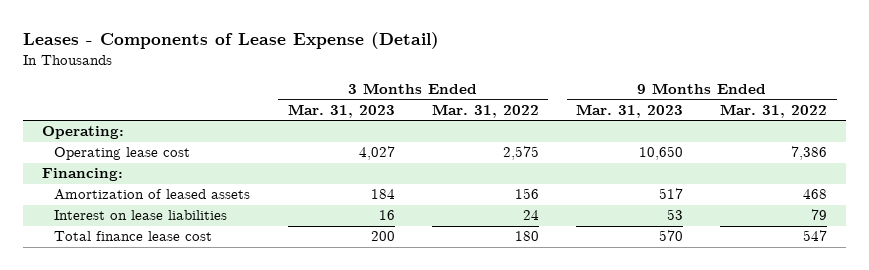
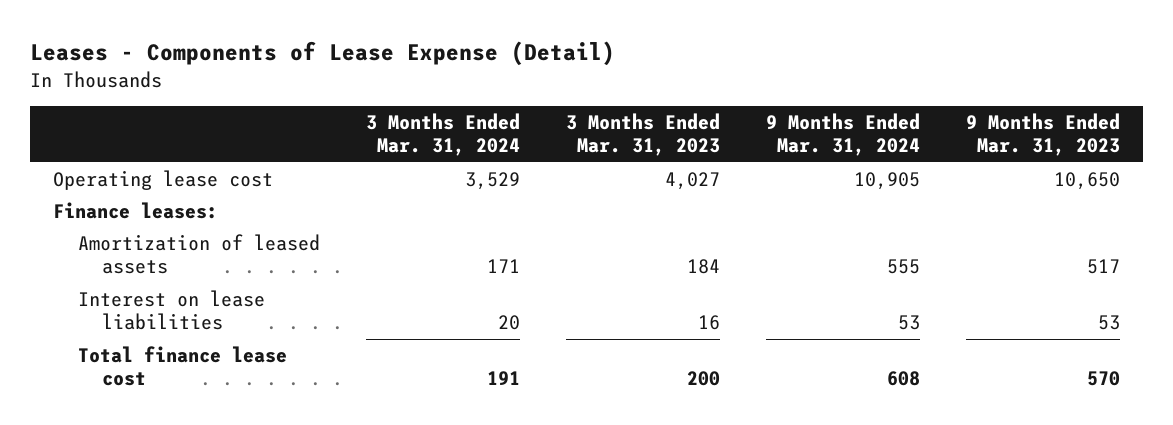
- | 3 Months Ended Mar. 31, 2023 | 3 Months Ended Mar. 31, 2022 | 9 Months Ended Mar. 31, 2023 | 9 Months Ended Mar. 31, 2022
+ | 3 Months Ended Mar. 31, 2024 | 3 Months Ended Mar. 31, 2023 | 9 Months Ended Mar. 31, 2024 | 9 Months Ended Mar. 31, 2023
- Operating:
- Financing:
+ Finance leases:

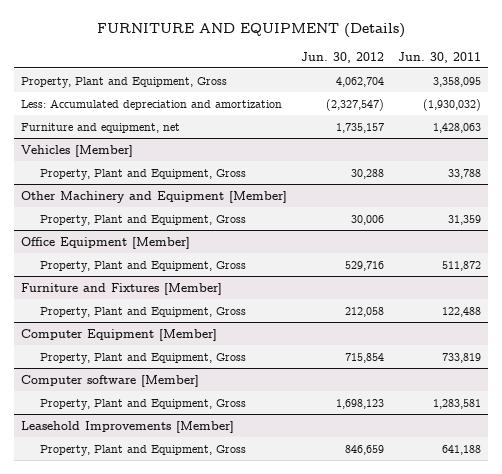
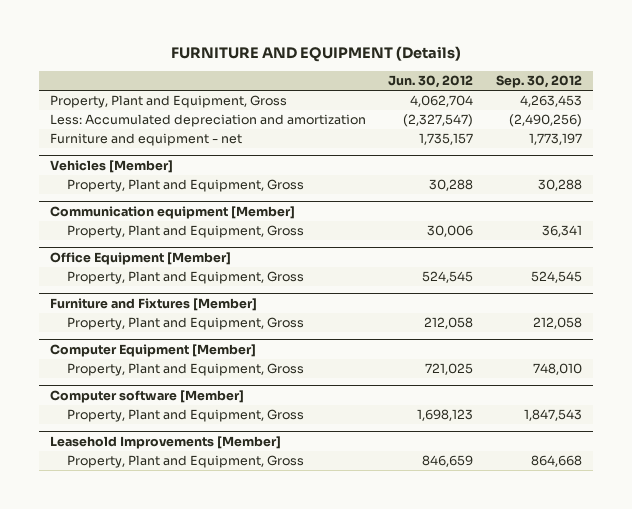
- | Jun. 30, 2012 | Jun. 30, 2011
+ | Jun. 30, 2012 | Sep. 30, 2012
- Furniture and equipment, net | 1,735,157 | 1,428,063
+ Furniture and equipment - net | 1,735,157 | 1,773,197
- Other Machinery and Equipment [Member]
+ Communication equipment [Member]
@ Office Equipment [Member]
- Property, Plant and Equipment, Gross | 529,716 | 511,872
+ Property, Plant and Equipment, Gross | 524,545 | 524,545
@ Computer Equipment [Member]
- Property, Plant and Equipment, Gross | 715,854 | 733,819
+ Property, Plant and Equipment, Gross | 721,025 | 748,010

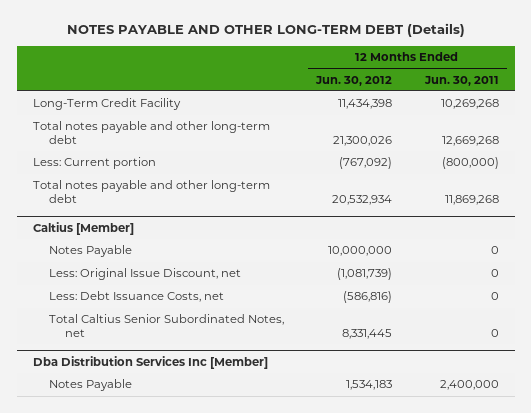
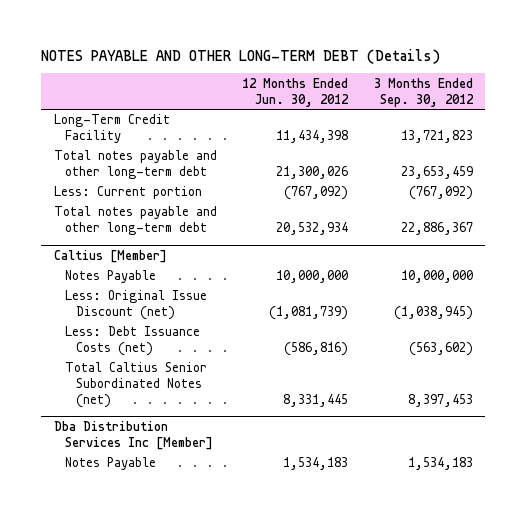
- | 12 Months Ended Jun. 30, 2012 | 12 Months Ended Jun. 30, 2011
+ | 12 Months Ended Jun. 30, 2012 | 3 Months Ended Sep. 30, 2012
@ Caltius [Member]
- Less: Original Issue Discount, net | (1,081,739) | 0
- Less: Debt Issuance Costs, net | (586,816) | 0
- Total Caltius Senior Subordinated Notes, net | 8,331,445 | 0
+ Less: Original Issue Discount (net) | (1,081,739) | (1,038,945)
+ Less: Debt Issuance Costs (net) | (586,816) | (563,602)
+ Total Caltius Senior Subordinated Notes (net) | 8,331,445 | 8,397,453

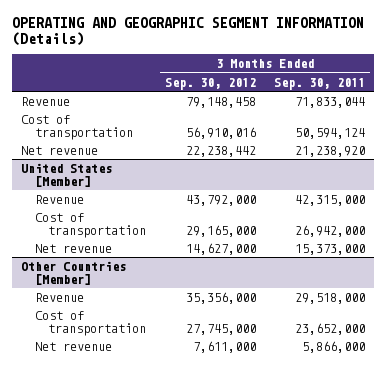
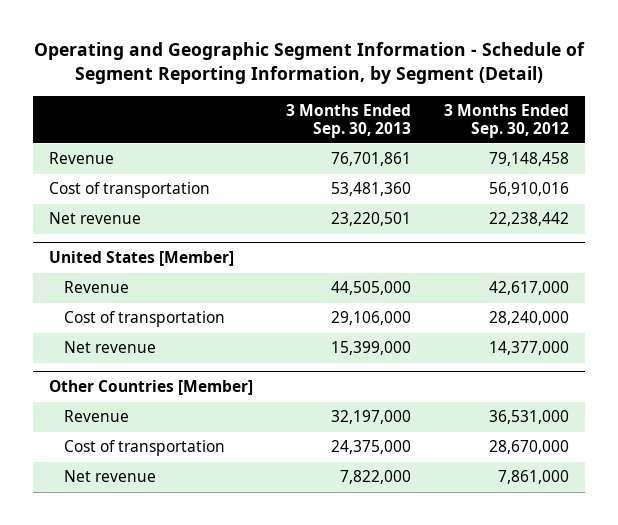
- OPERATING AND GEOGRAPHIC SEGMENT INFORMATION (Details)
+ Operating and Geographic Segment Information - Schedule of Segment Reporting Information, by Segment (Detail)
- | 3 Months Ended Sep. 30, 2012 | 3 Months Ended Sep. 30, 2011
+ | 3 Months Ended Sep. 30, 2013 | 3 Months Ended Sep. 30, 2012
@ United States [Member]
- Revenue | 43,792,000 | 42,315,000
- Cost of transportation | 29,165,000 | 26,942,000
- Net revenue | 14,627,000 | 15,373,000
+ Revenue | 44,505,000 | 42,617,000
+ Cost of transportation | 29,106,000 | 28,240,000
+ Net revenue | 15,399,000 | 14,377,000
@ Other Countries [Member]
- Revenue | 35,356,000 | 29,518,000
- Cost of transportation | 27,745,000 | 23,652,000
- Net revenue | 7,611,000 | 5,866,000
+ Revenue | 32,197,000 | 36,531,000
+ Cost of transportation | 24,375,000 | 28,670,000
+ Net revenue | 7,822,000 | 7,861,000

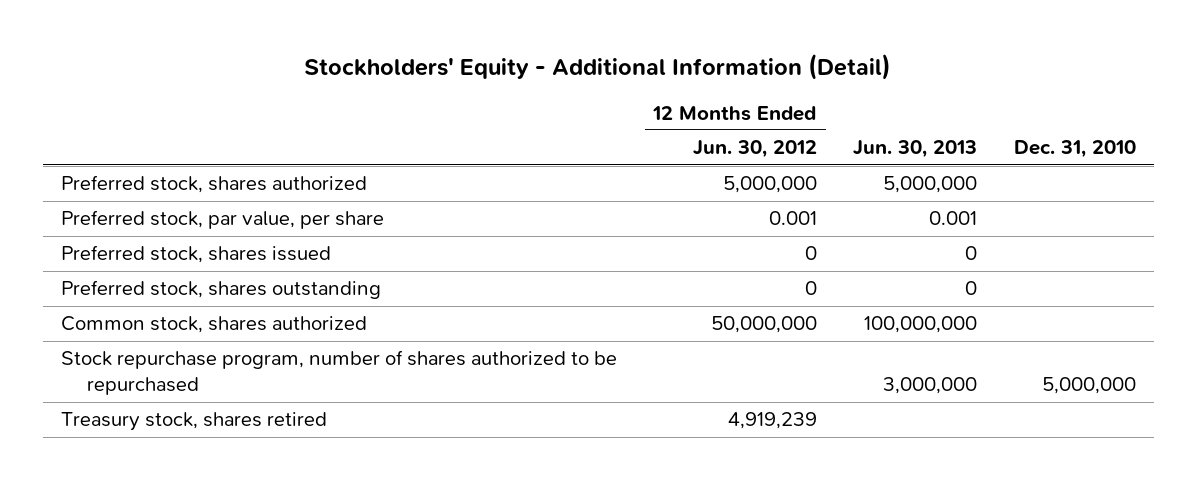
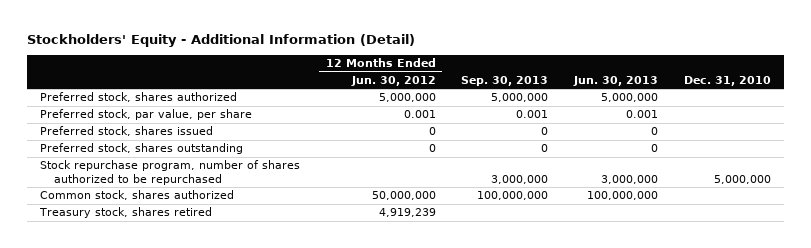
- | 12 Months Ended Jun. 30, 2012 | Jun. 30, 2013 | Dec. 31, 2010
+ | 12 Months Ended Jun. 30, 2012 | Sep. 30, 2013 | Jun. 30, 2013 | Dec. 31, 2010
moved down: Common stock, shares authorized | 50,000,000 | 100,000,000 | 100,000,000 |

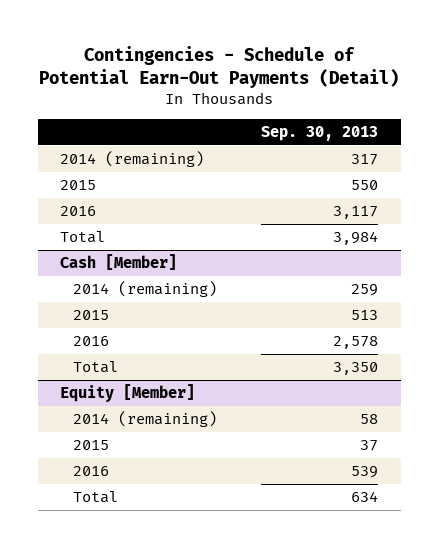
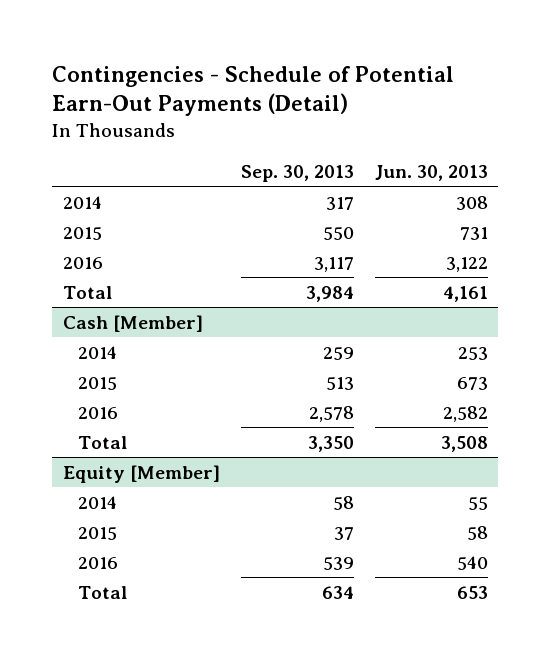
- | Sep. 30, 2013
+ | Sep. 30, 2013 | Jun. 30, 2013
- 2014 (remaining) | 317
+ 2014 | 317 | 308
@ Cash [Member]
- 2014 (remaining) | 259
+ 2014 | 259 | 253
@ Equity [Member]
- 2014 (remaining) | 58
+ 2014 | 58 | 55

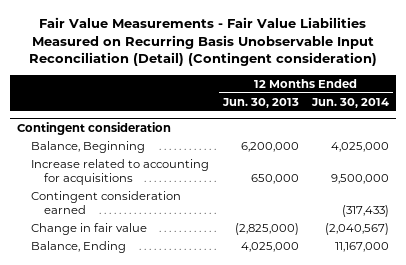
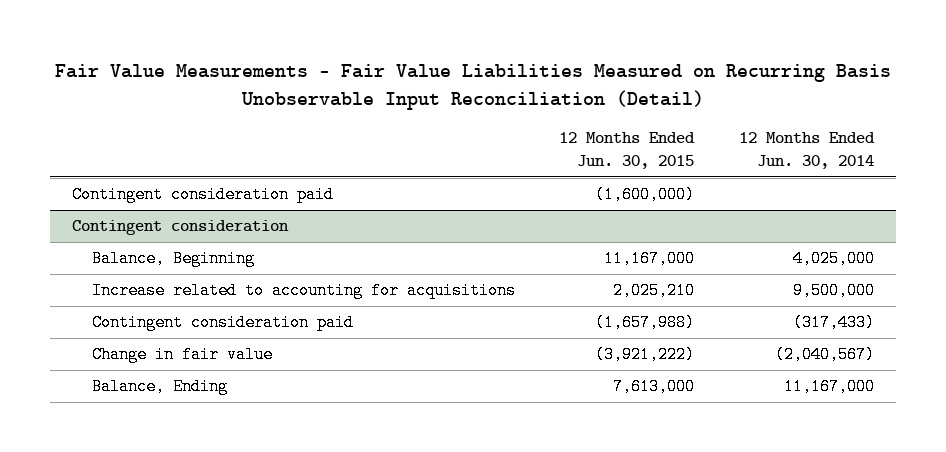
- Fair Value Measurements - Fair Value Liabilities Measured on Recurring Basis Unobservable Input Reconciliation (Detail) (Contingent consideration)
+ Fair Value Measurements - Fair Value Liabilities Measured on Recurring Basis Unobservable Input Reconciliation (Detail)
- | 12 Months Ended Jun. 30, 2013 | 12 Months Ended Jun. 30, 2014
+ | 12 Months Ended Jun. 30, 2015 | 12 Months Ended Jun. 30, 2014
+ Contingent consideration paid | (1,600,000) |
@ Contingent consideration
- Contingent consideration earned | | (317,433)
+ Contingent consideration paid | (1,657,988) | (317,433)

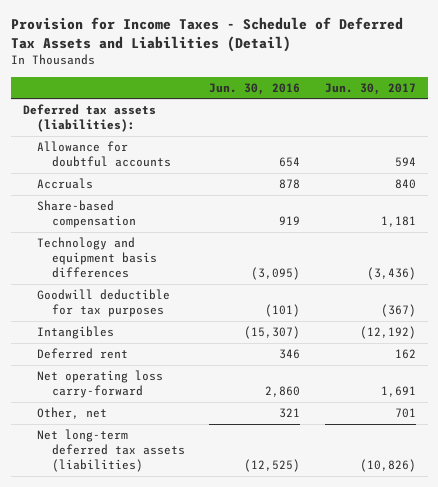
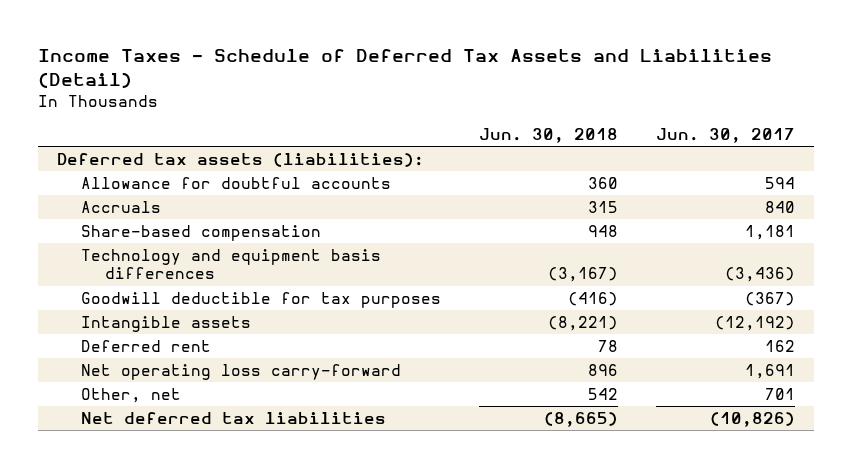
- Provision for Income Taxes - Schedule of Deferred Tax Assets and Liabilities (Detail)
+ Income Taxes - Schedule of Deferred Tax Assets and Liabilities (Detail)
- | Jun. 30, 2016 | Jun. 30, 2017
+ | Jun. 30, 2018 | Jun. 30, 2017
- Intangibles | (15,307) | (12,192)
+ Intangible assets | (8,221) | (12,192)
- Net long-term deferred tax assets (liabilities) | (12,525) | (10,826)
+ Net deferred tax liabilities | (8,665) | (10,826)

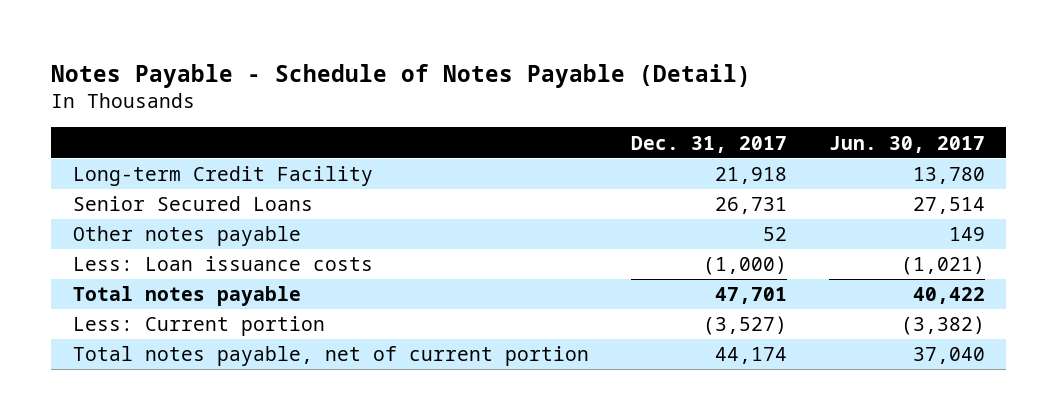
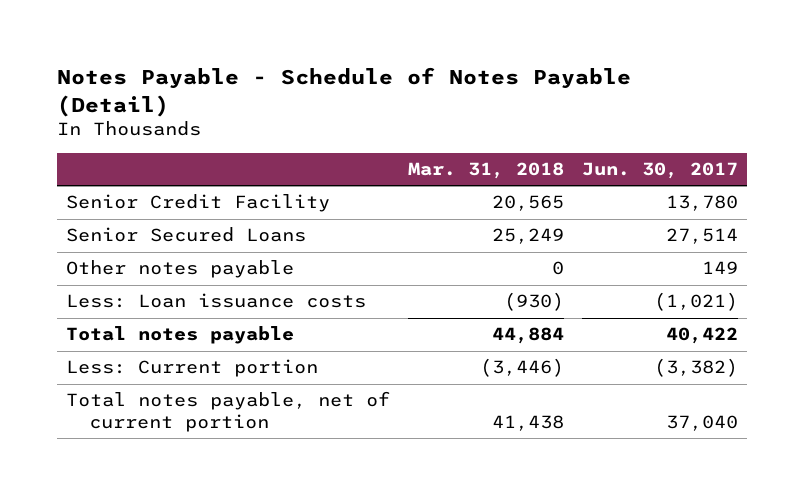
- | Dec. 31, 2017 | Jun. 30, 2017
+ | Mar. 31, 2018 | Jun. 30, 2017
- Long-term Credit Facility | 21,918 | 13,780
+ Senior Credit Facility | 20,565 | 13,780

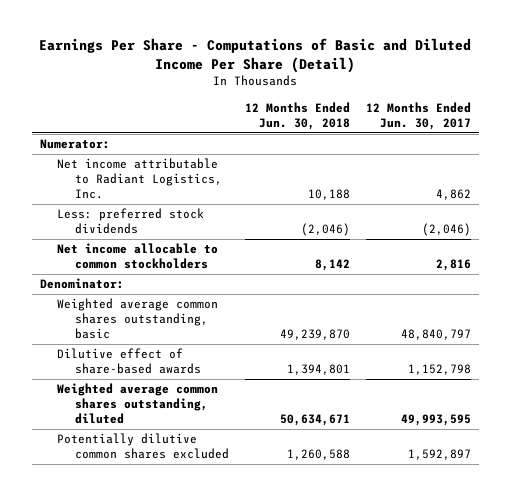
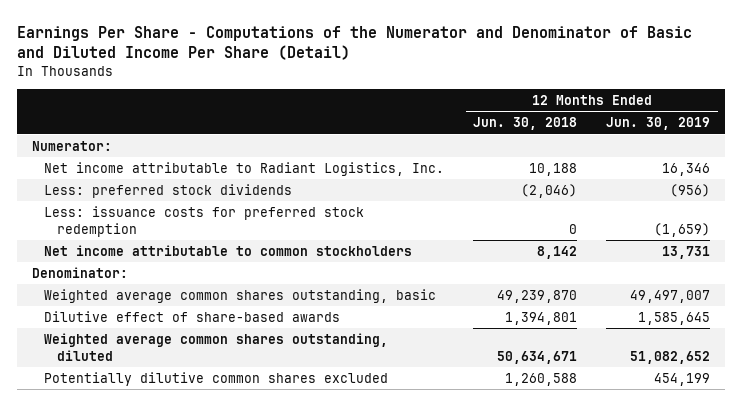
- Earnings Per Share - Computations of Basic and Diluted Income Per Share (Detail)
+ Earnings Per Share - Computations of the Numerator and Denominator of Basic and Diluted Income Per Share (Detail)
- | 12 Months Ended Jun. 30, 2018 | 12 Months Ended Jun. 30, 2017
+ | 12 Months Ended Jun. 30, 2018 | 12 Months Ended Jun. 30, 2019
- Net income allocable to common stockholders | 8,142 | 2,816
+ Less: issuance costs for preferred stock redemption | 0 | (1,659)
+ Net income attributable to common stockholders | 8,142 | 13,731

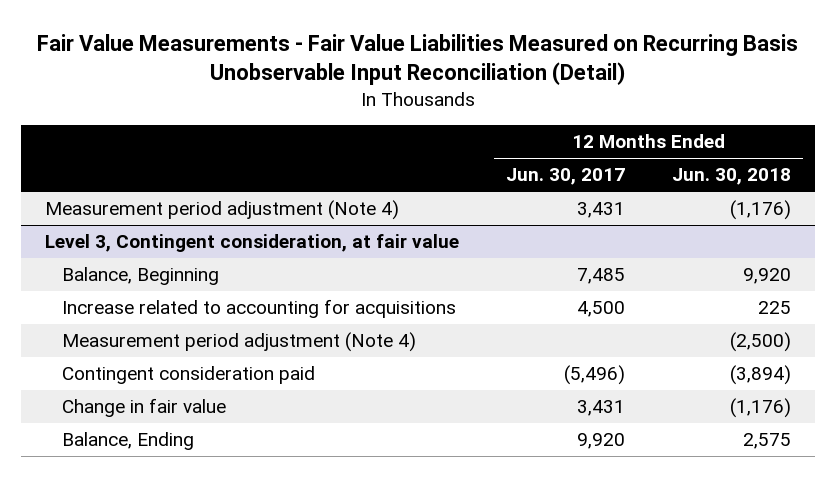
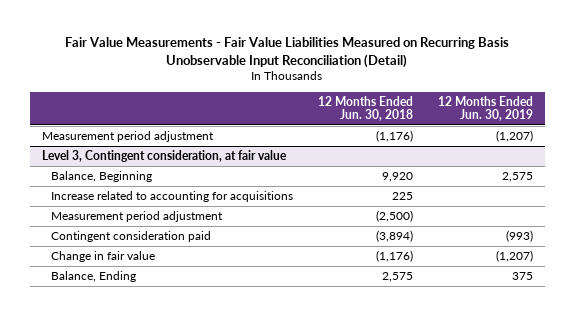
- | 12 Months Ended Jun. 30, 2017 | 12 Months Ended Jun. 30, 2018
+ | 12 Months Ended Jun. 30, 2018 | 12 Months Ended Jun. 30, 2019
- Measurement period adjustment (Note 4) | 3,431 | (1,176)
+ Measurement period adjustment | (1,176) | (1,207)
@ Level 3, Contingent consideration, at fair value
- Measurement period adjustment (Note 4) | | (2,500)
+ Measurement period adjustment | (2,500) |

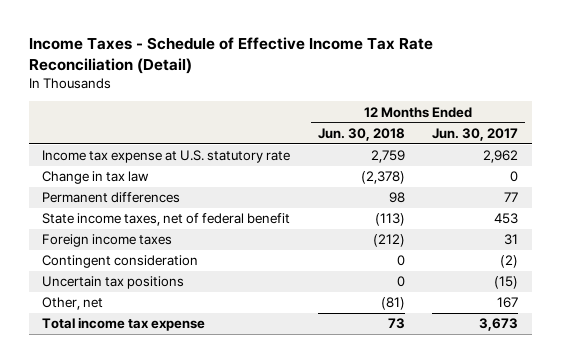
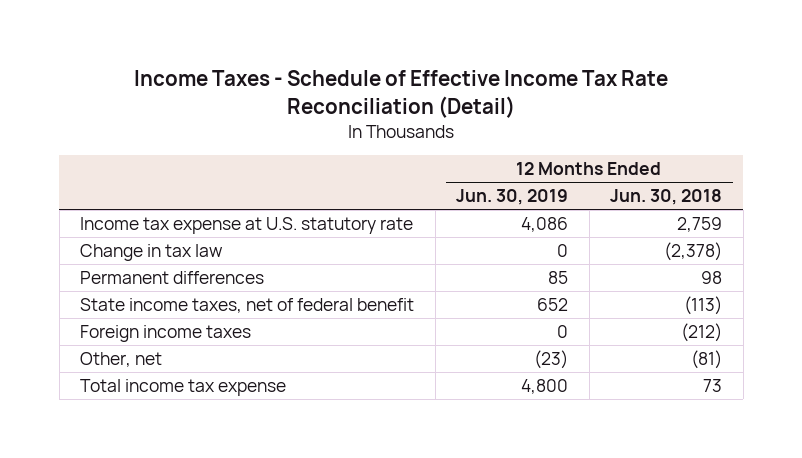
- | 12 Months Ended Jun. 30, 2018 | 12 Months Ended Jun. 30, 2017
+ | 12 Months Ended Jun. 30, 2019 | 12 Months Ended Jun. 30, 2018
- Contingent consideration | 0 | (2)
- Uncertain tax positions | 0 | (15)

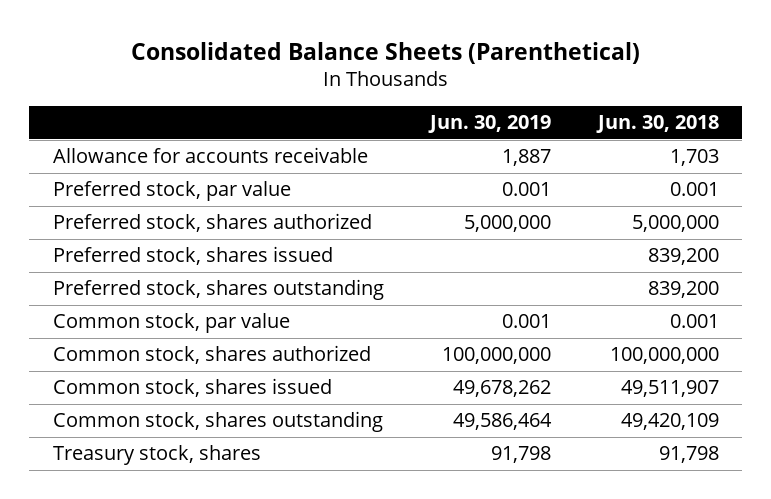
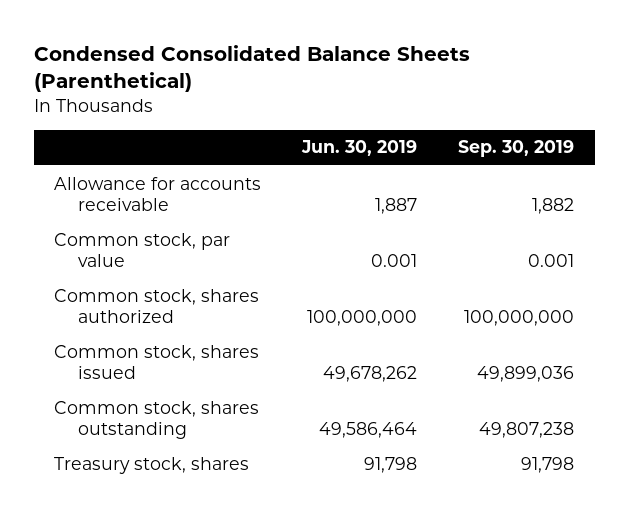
- Consolidated Balance Sheets (Parenthetical)
+ Condensed Consolidated Balance Sheets (Parenthetical)
- | Jun. 30, 2019 | Jun. 30, 2018
+ | Jun. 30, 2019 | Sep. 30, 2019
- Preferred stock, par value | 0.001 | 0.001
- Preferred stock, shares authorized | 5,000,000 | 5,000,000
- Preferred stock, shares issued | | 839,200
- Preferred stock, shares outstanding | | 839,200

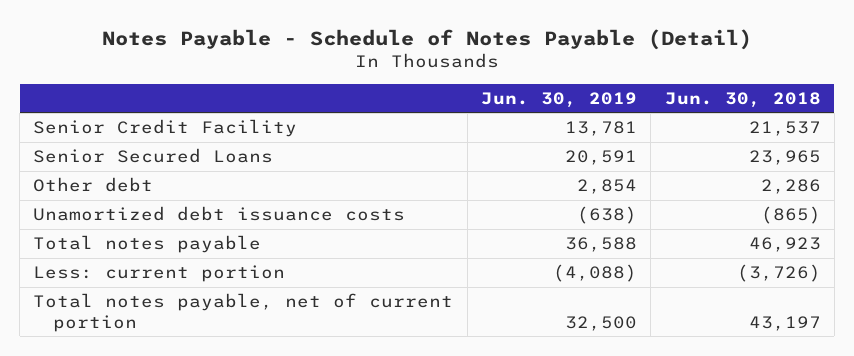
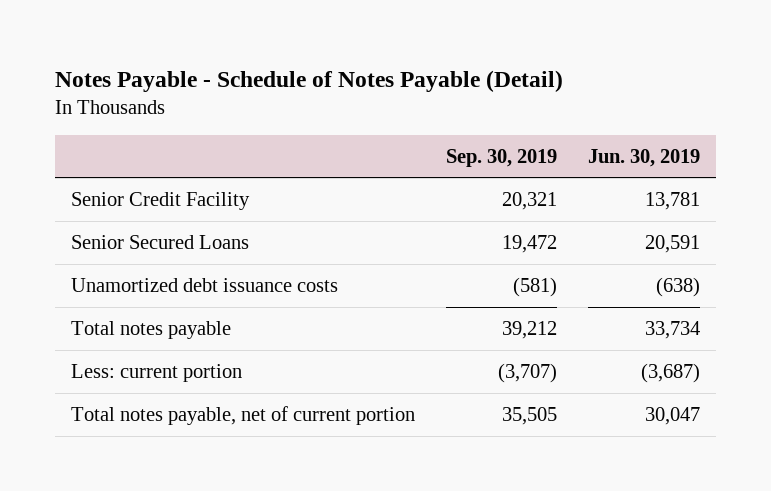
- | Jun. 30, 2019 | Jun. 30, 2018
+ | Sep. 30, 2019 | Jun. 30, 2019
- Other debt | 2,854 | 2,286
- Total notes payable | 36,588 | 46,923
- Less: current portion | (4,088) | (3,726)
- Total notes payable, net of current portion | 32,500 | 43,197
+ Total notes payable | 39,212 | 33,734
+ Less: current portion | (3,707) | (3,687)
+ Total notes payable, net of current portion | 35,505 | 30,047

